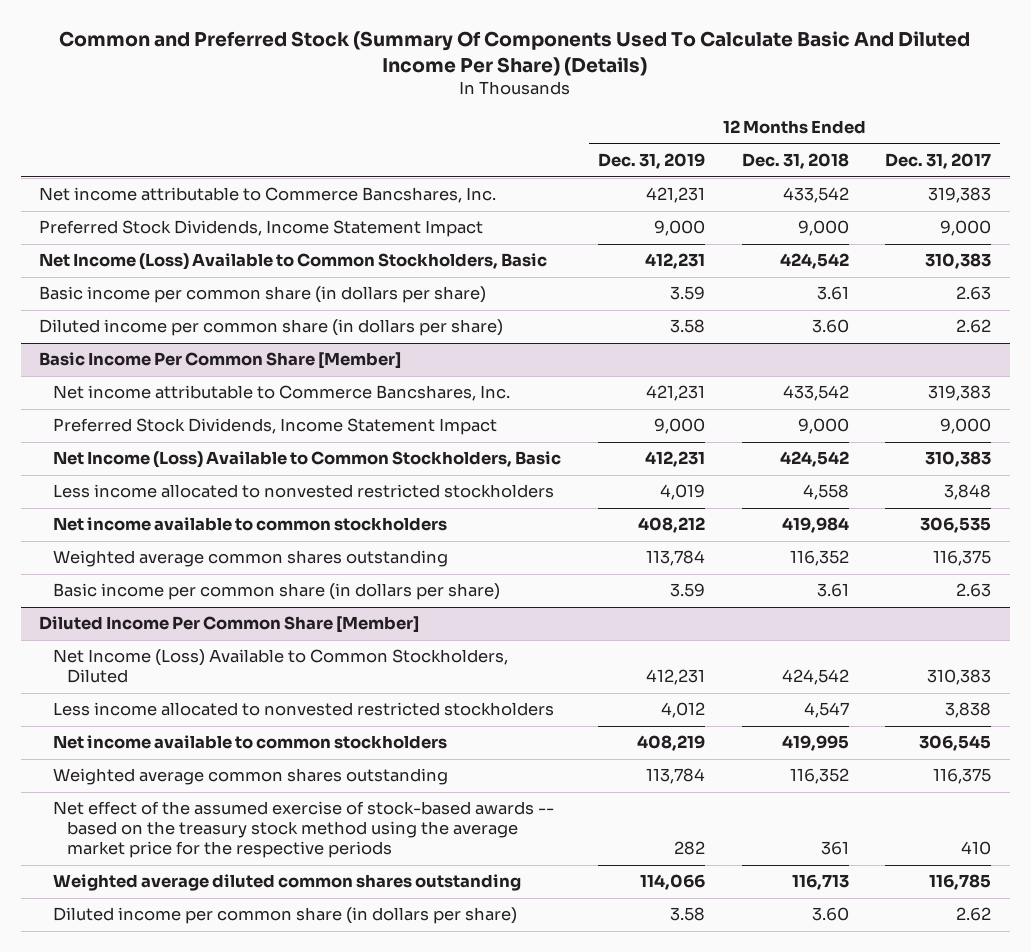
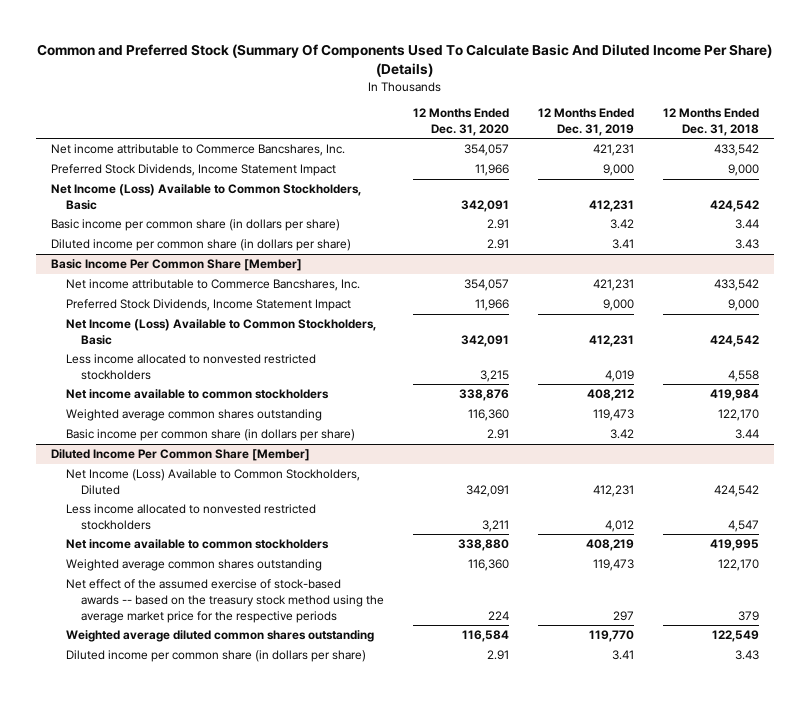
- | 12 Months Ended Dec. 31, 2019 | 12 Months Ended Dec. 31, 2018 | 12 Months Ended Dec. 31, 2017
+ | 12 Months Ended Dec. 31, 2020 | 12 Months Ended Dec. 31, 2019 | 12 Months Ended Dec. 31, 2018
- Basic income per common share (in dollars per share) | 3.59 | 3.61 | 2.63
- Diluted income per common share (in dollars per share) | 3.58 | 3.60 | 2.62
+ Basic income per common share (in dollars per share) | 2.91 | 3.42 | 3.44
+ Diluted income per common share (in dollars per share) | 2.91 | 3.41 | 3.43
@ Basic Income Per Common Share [Member]
- Weighted average common shares outstanding | 113,784 | 116,352 | 116,375
- Basic income per common share (in dollars per share) | 3.59 | 3.61 | 2.63
+ Weighted average common shares outstanding | 116,360 | 119,473 | 122,170
+ Basic income per common share (in dollars per share) | 2.91 | 3.42 | 3.44
@ Diluted Income Per Common Share [Member]
- Weighted average common shares outstanding | 113,784 | 116,352 | 116,375
- Net effect of the assumed exercise of stock-based awards -- based on the treasury stock method using the average market price for the respective periods | 282 | 361 | 410
- Weighted average diluted common shares outstanding | 114,066 | 116,713 | 116,785
- Diluted income per common share (in dollars per share) | 3.58 | 3.60 | 2.62
+ Weighted average common shares outstanding | 116,360 | 119,473 | 122,170
+ Net effect of the assumed exercise of stock-based awards -- based on the treasury stock method using the average market price for the respective periods | 224 | 297 | 379
+ Weighted average diluted common shares outstanding | 116,584 | 119,770 | 122,549
+ Diluted income per common share (in dollars per share) | 2.91 | 3.41 | 3.43

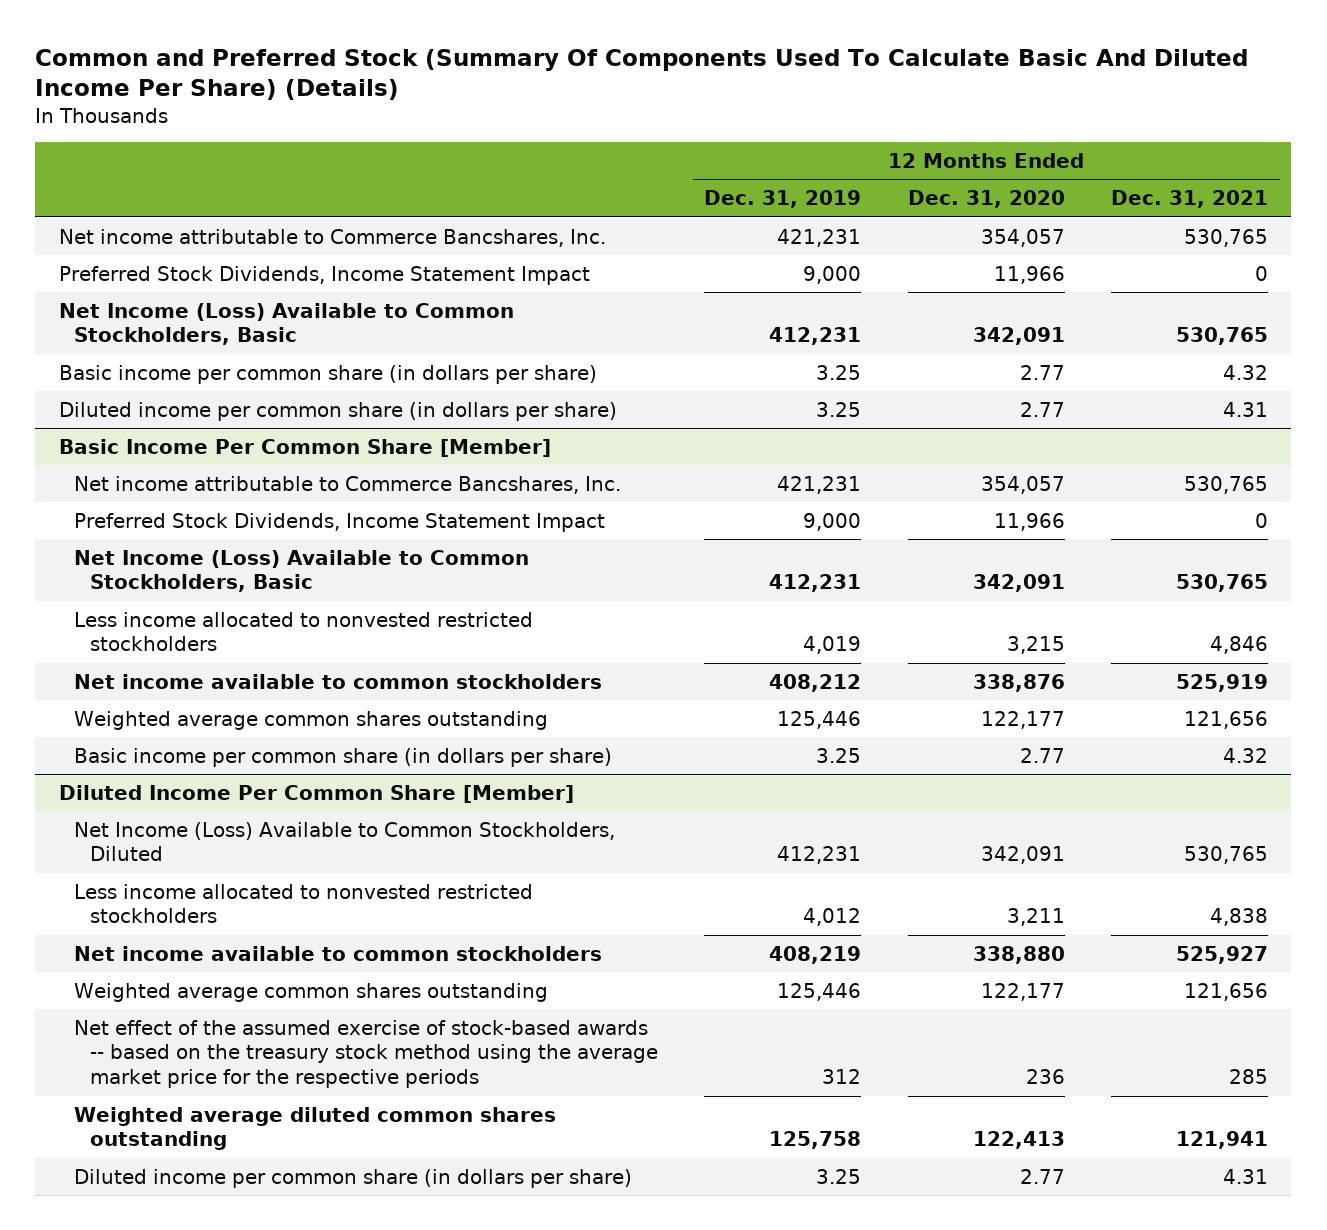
- | 12 Months Ended Dec. 31, 2020 | 12 Months Ended Dec. 31, 2019 | 12 Months Ended Dec. 31, 2018
+ | 12 Months Ended Dec. 31, 2019 | 12 Months Ended Dec. 31, 2020 | 12 Months Ended Dec. 31, 2021
- Basic income per common share (in dollars per share) | 2.91 | 3.42 | 3.44
- Diluted income per common share (in dollars per share) | 2.91 | 3.41 | 3.43
+ Basic income per common share (in dollars per share) | 3.25 | 2.77 | 4.32
+ Diluted income per common share (in dollars per share) | 3.25 | 2.77 | 4.31
@ Basic Income Per Common Share [Member]
- Weighted average common shares outstanding | 116,360 | 119,473 | 122,170
- Basic income per common share (in dollars per share) | 2.91 | 3.42 | 3.44
+ Weighted average common shares outstanding | 125,446 | 122,177 | 121,656
+ Basic income per common share (in dollars per share) | 3.25 | 2.77 | 4.32
@ Diluted Income Per Common Share [Member]
- Weighted average common shares outstanding | 116,360 | 119,473 | 122,170
- Net effect of the assumed exercise of stock-based awards -- based on the treasury stock method using the average market price for the respective periods | 224 | 297 | 379
- Weighted average diluted common shares outstanding | 116,584 | 119,770 | 122,549
- Diluted income per common share (in dollars per share) | 2.91 | 3.41 | 3.43
+ Weighted average common shares outstanding | 125,446 | 122,177 | 121,656
+ Net effect of the assumed exercise of stock-based awards -- based on the treasury stock method using the average market price for the respective periods | 312 | 236 | 285
+ Weighted average diluted common shares outstanding | 125,758 | 122,413 | 121,941
+ Diluted income per common share (in dollars per share) | 3.25 | 2.77 | 4.31

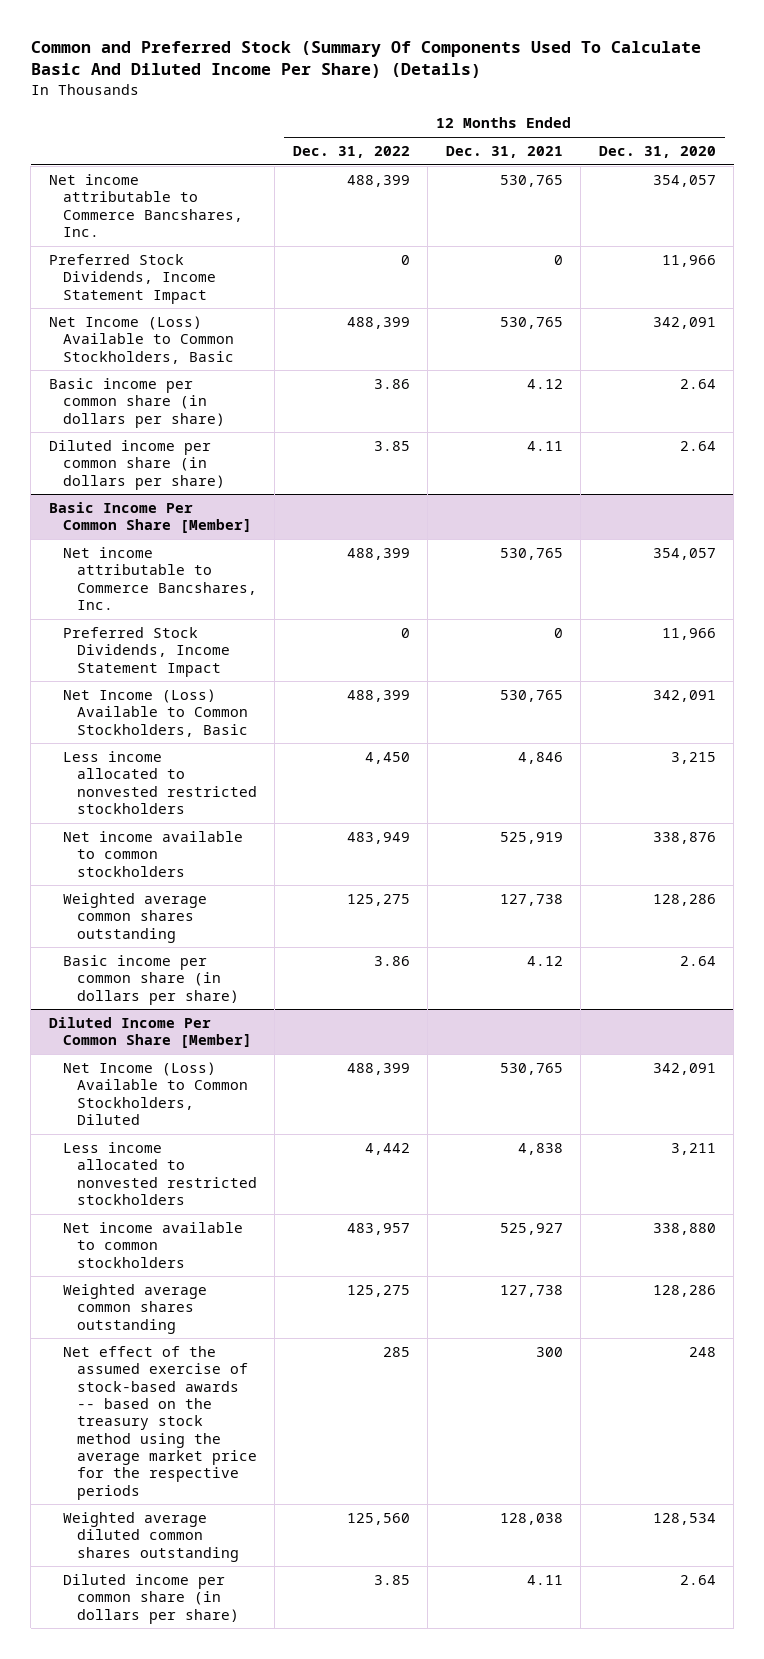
- | 12 Months Ended Dec. 31, 2019 | 12 Months Ended Dec. 31, 2020 | 12 Months Ended Dec. 31, 2021
+ | 12 Months Ended Dec. 31, 2022 | 12 Months Ended Dec. 31, 2021 | 12 Months Ended Dec. 31, 2020
- Basic income per common share (in dollars per share) | 3.25 | 2.77 | 4.32
- Diluted income per common share (in dollars per share) | 3.25 | 2.77 | 4.31
+ Basic income per common share (in dollars per share) | 3.86 | 4.12 | 2.64
+ Diluted income per common share (in dollars per share) | 3.85 | 4.11 | 2.64
@ Basic Income Per Common Share [Member]
- Weighted average common shares outstanding | 125,446 | 122,177 | 121,656
- Basic income per common share (in dollars per share) | 3.25 | 2.77 | 4.32
+ Weighted average common shares outstanding | 125,275 | 127,738 | 128,286
+ Basic income per common share (in dollars per share) | 3.86 | 4.12 | 2.64
@ Diluted Income Per Common Share [Member]
- Weighted average common shares outstanding | 125,446 | 122,177 | 121,656
- Net effect of the assumed exercise of stock-based awards -- based on the treasury stock method using the average market price for the respective periods | 312 | 236 | 285
- Weighted average diluted common shares outstanding | 125,758 | 122,413 | 121,941
- Diluted income per common share (in dollars per share) | 3.25 | 2.77 | 4.31
+ Weighted average common shares outstanding | 125,275 | 127,738 | 128,286
+ Net effect of the assumed exercise of stock-based awards -- based on the treasury stock method using the average market price for the respective periods | 285 | 300 | 248
+ Weighted average diluted common shares outstanding | 125,560 | 128,038 | 128,534
+ Diluted income per common share (in dollars per share) | 3.85 | 4.11 | 2.64

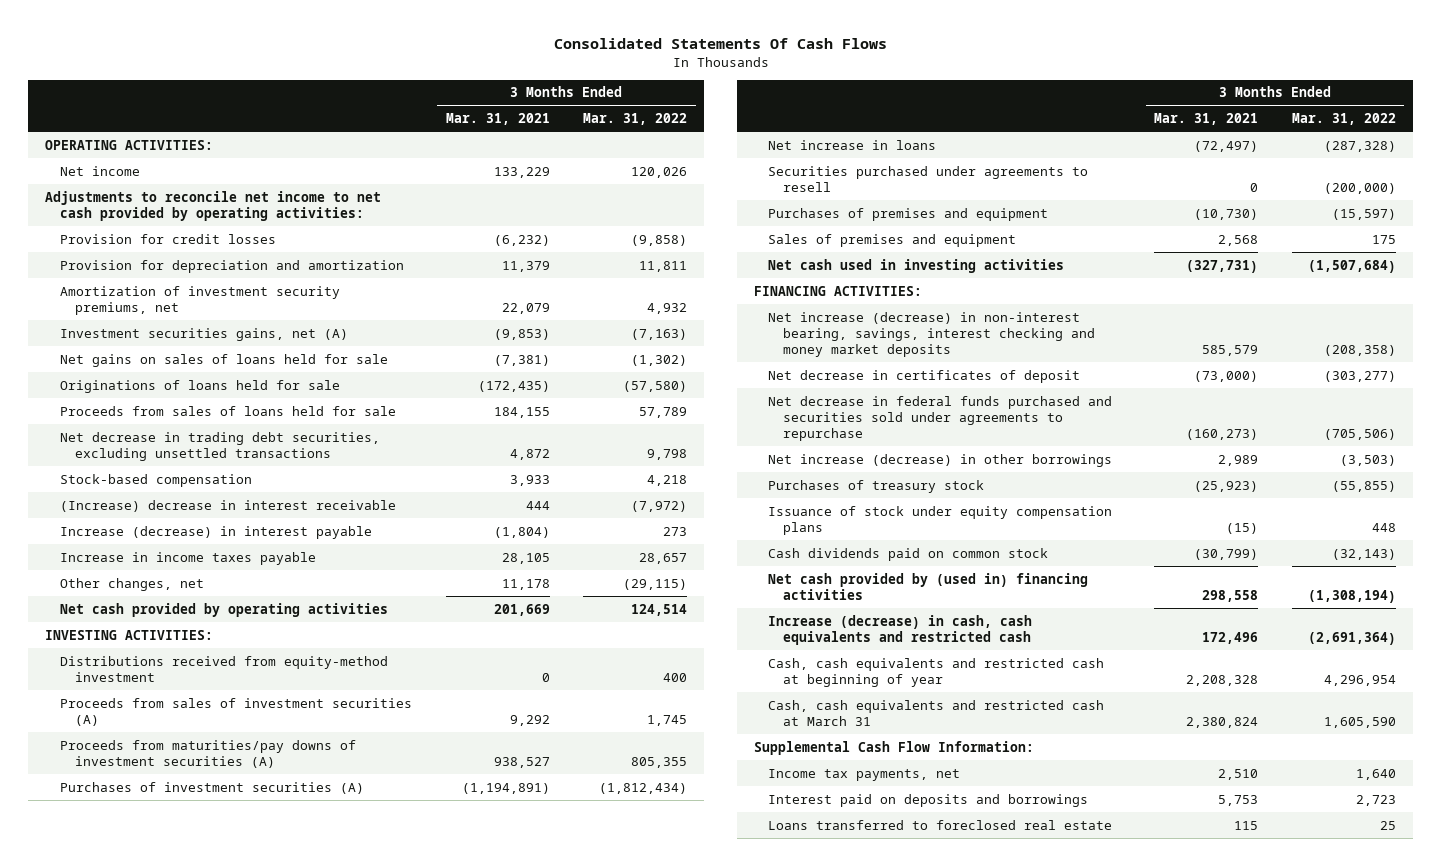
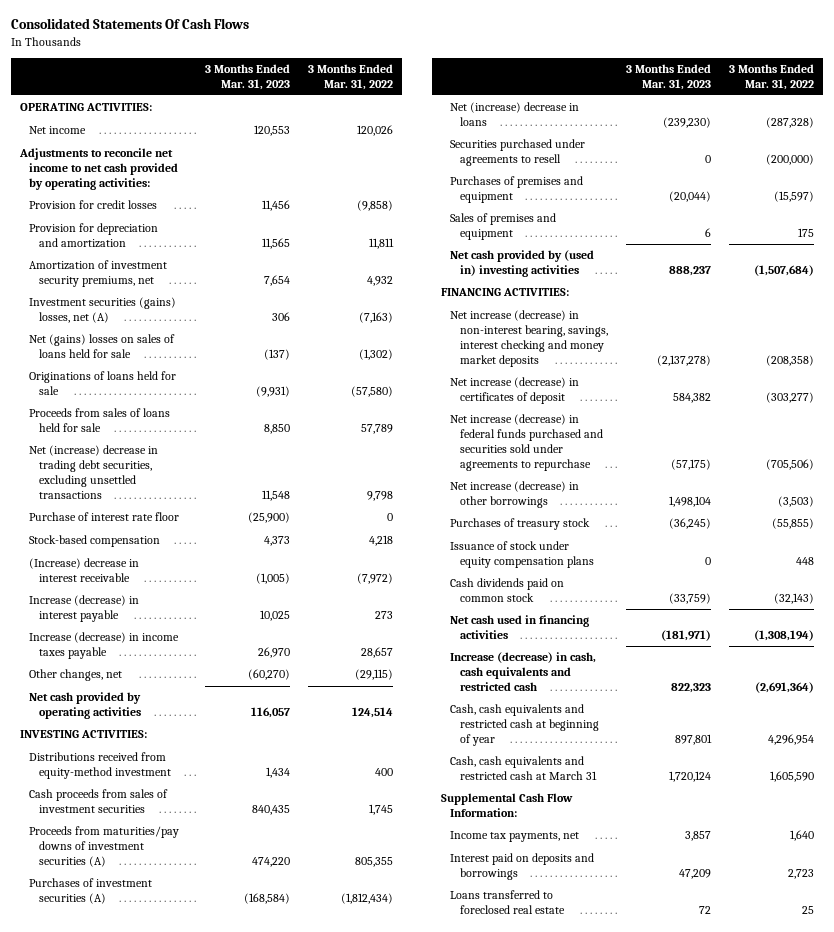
- | 3 Months Ended Mar. 31, 2021 | 3 Months Ended Mar. 31, 2022
+ | 3 Months Ended Mar. 31, 2023 | 3 Months Ended Mar. 31, 2022
- Investment securities gains, net (A) | (9,853) | (7,163)
- Net gains on sales of loans held for sale | (7,381) | (1,302)
+ Investment securities (gains) losses, net (A) | 306 | (7,163)
+ Net (gains) losses on sales of loans held for sale | (137) | (1,302)
- Net decrease in trading debt securities, excluding unsettled transactions | 4,872 | 9,798
+ Net (increase) decrease in trading debt securities, excluding unsettled transactions | 11,548 | 9,798
+ Purchase of interest rate floor | (25,900) | 0
- Increase in income taxes payable | 28,105 | 28,657
+ Increase (decrease) in income taxes payable | 26,970 | 28,657
- Proceeds from sales of investment securities (A) | 9,292 | 1,745
+ Cash proceeds from sales of investment securities | 840,435 | 1,745
- Net increase in loans | (72,497) | (287,328)
+ Net (increase) decrease in loans | (239,230) | (287,328)
- Net cash used in investing activities | (327,731) | (1,507,684)
+ Net cash provided by (used in) investing activities | 888,237 | (1,507,684)
- Net decrease in certificates of deposit | (73,000) | (303,277)
- Net decrease in federal funds purchased and securities sold under agreements to repurchase | (160,273) | (705,506)
+ Net increase (decrease) in certificates of deposit | 584,382 | (303,277)
+ Net increase (decrease) in federal funds purchased and securities sold under agreements to repurchase | (57,175) | (705,506)
- Net cash provided by (used in) financing activities | 298,558 | (1,308,194)
+ Net cash used in financing activities | (181,971) | (1,308,194)

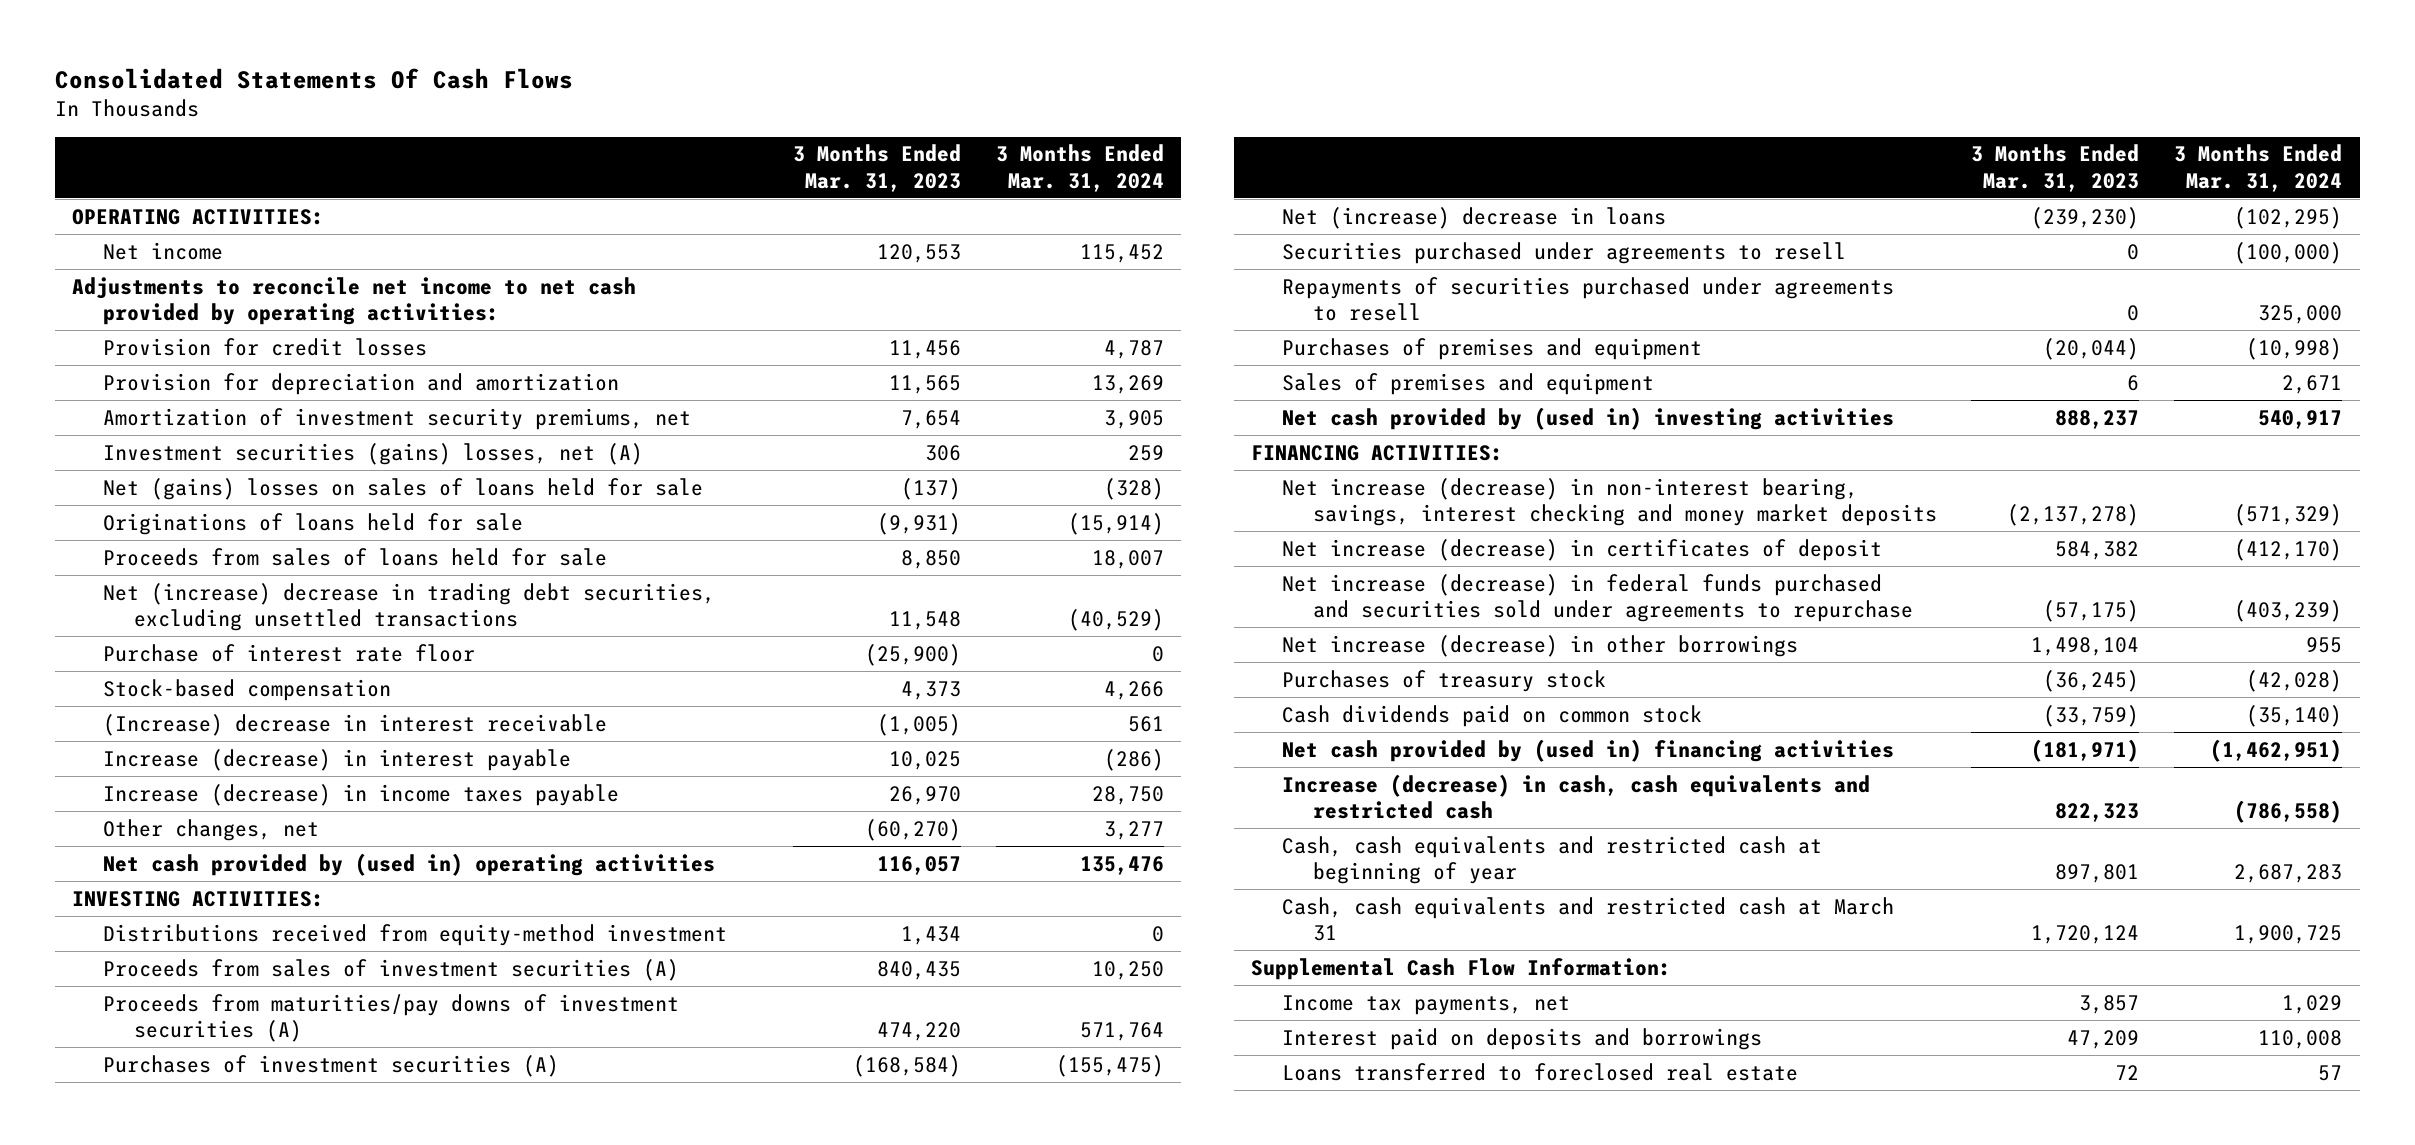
- | 3 Months Ended Mar. 31, 2023 | 3 Months Ended Mar. 31, 2022
+ | 3 Months Ended Mar. 31, 2023 | 3 Months Ended Mar. 31, 2024
- Net cash provided by operating activities | 116,057 | 124,514
+ Net cash provided by (used in) operating activities | 116,057 | 135,476
- Cash proceeds from sales of investment securities | 840,435 | 1,745
+ Proceeds from sales of investment securities (A) | 840,435 | 10,250
+ Repayments of securities purchased under agreements to resell | 0 | 325,000
- Issuance of stock under equity compensation plans | 0 | 448
- Net cash used in financing activities | (181,971) | (1,308,194)
+ Net cash provided by (used in) financing activities | (181,971) | (1,462,951)

